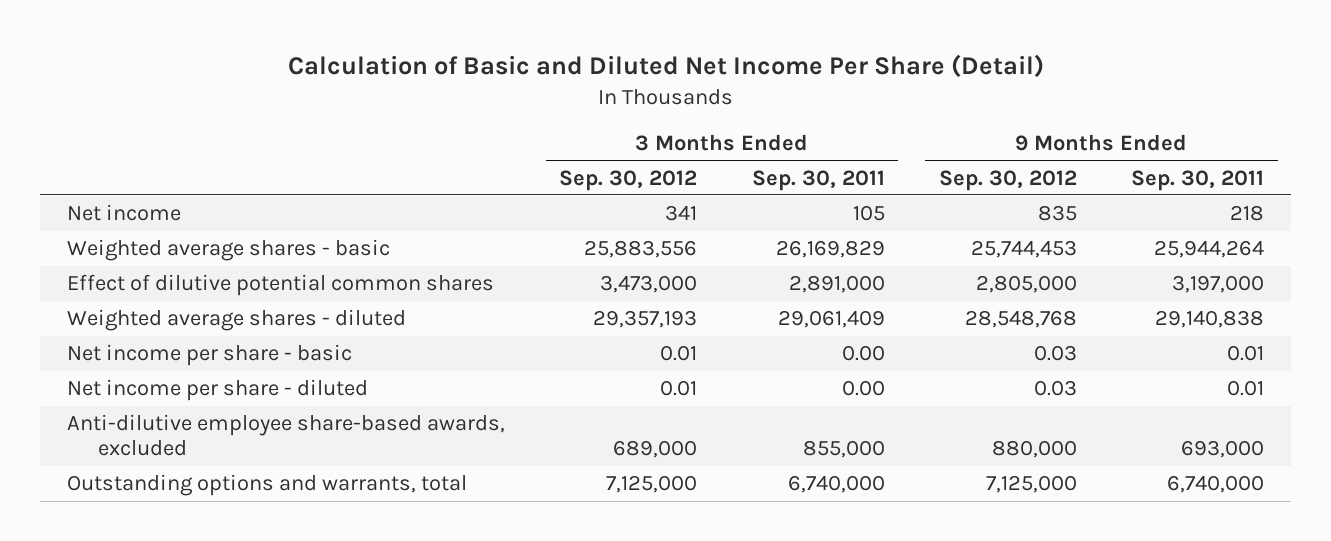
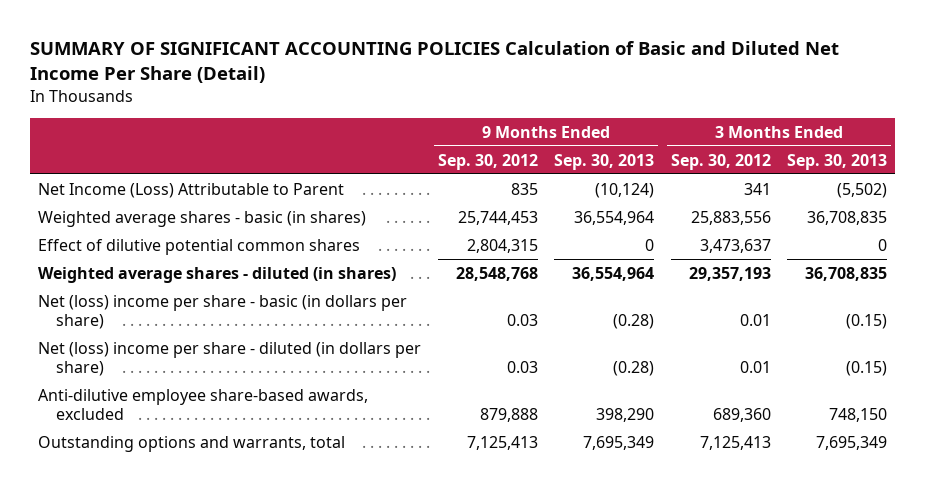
- Calculation of Basic and Diluted Net Income Per Share (Detail)
+ SUMMARY OF SIGNIFICANT ACCOUNTING POLICIES Calculation of Basic and Diluted Net Income Per Share (Detail)
- | 3 Months Ended Sep. 30, 2012 | 3 Months Ended Sep. 30, 2011 | 9 Months Ended Sep. 30, 2012 | 9 Months Ended Sep. 30, 2011
+ | 9 Months Ended Sep. 30, 2012 | 9 Months Ended Sep. 30, 2013 | 3 Months Ended Sep. 30, 2012 | 3 Months Ended Sep. 30, 2013
- Net income | 341 | 105 | 835 | 218
- Weighted average shares - basic | 25,883,556 | 26,169,829 | 25,744,453 | 25,944,264
- Effect of dilutive potential common shares | 3,473,000 | 2,891,000 | 2,805,000 | 3,197,000
- Weighted average shares - diluted | 29,357,193 | 29,061,409 | 28,548,768 | 29,140,838
- Net income per share - basic | 0.01 | 0.00 | 0.03 | 0.01
- Net income per share - diluted | 0.01 | 0.00 | 0.03 | 0.01
- Anti-dilutive employee share-based awards, excluded | 689,000 | 855,000 | 880,000 | 693,000
- Outstanding options and warrants, total | 7,125,000 | 6,740,000 | 7,125,000 | 6,740,000
+ Net Income (Loss) Attributable to Parent | 835 | (10,124) | 341 | (5,502)
+ Weighted average shares - basic (in shares) | 25,744,453 | 36,554,964 | 25,883,556 | 36,708,835
+ Effect of dilutive potential common shares | 2,804,315 | 0 | 3,473,637 | 0
+ Weighted average shares - diluted (in shares) | 28,548,768 | 36,554,964 | 29,357,193 | 36,708,835
+ Net (loss) income per share - basic (in dollars per share) | 0.03 | (0.28) | 0.01 | (0.15)
+ Net (loss) income per share - diluted (in dollars per share) | 0.03 | (0.28) | 0.01 | (0.15)
+ Anti-dilutive employee share-based awards, excluded | 879,888 | 398,290 | 689,360 | 748,150
+ Outstanding options and warrants, total | 7,125,413 | 7,695,349 | 7,125,413 | 7,695,349

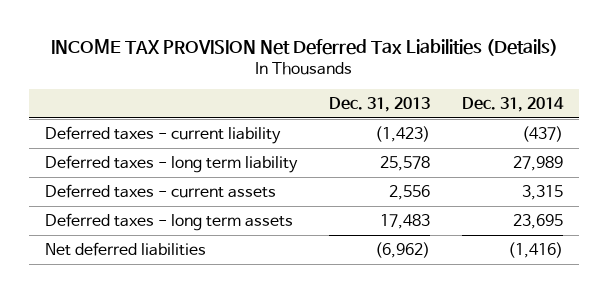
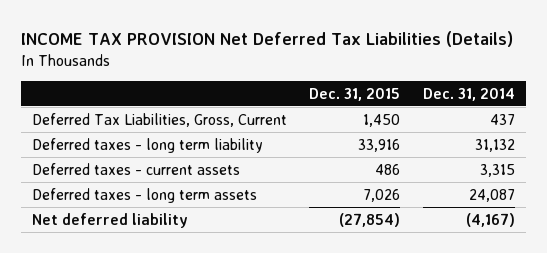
- | Dec. 31, 2013 | Dec. 31, 2014
+ | Dec. 31, 2015 | Dec. 31, 2014
- Deferred taxes - current liability | (1,423) | (437)
- Deferred taxes - long term liability | 25,578 | 27,989
+ Deferred Tax Liabilities, Gross, Current | 1,450 | 437
+ Deferred taxes - long term liability | 33,916 | 31,132
- Deferred taxes - long term assets | 17,483 | 23,695
- Net deferred liabilities | (6,962) | (1,416)
+ Deferred taxes - long term assets | 7,026 | 24,087
+ Net deferred liability | (27,854) | (4,167)

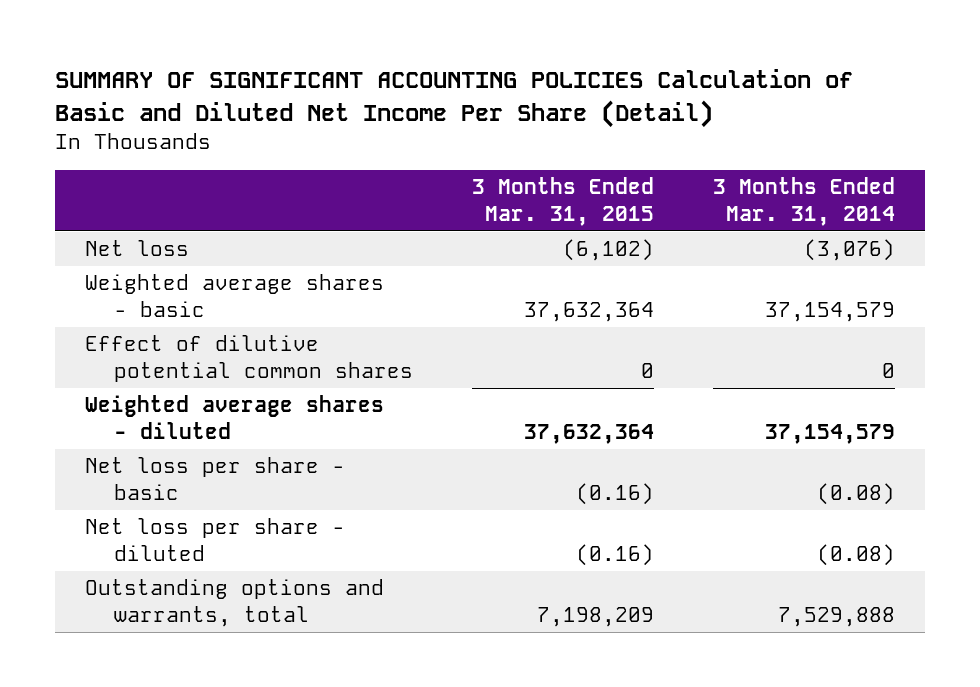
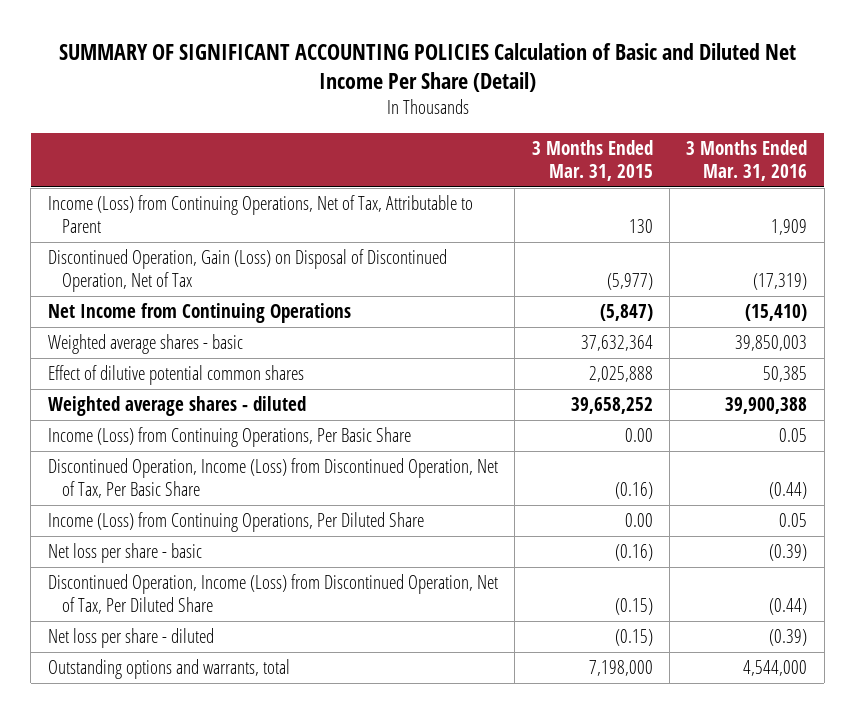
- | 3 Months Ended Mar. 31, 2015 | 3 Months Ended Mar. 31, 2014
+ | 3 Months Ended Mar. 31, 2015 | 3 Months Ended Mar. 31, 2016
- Net loss | (6,102) | (3,076)
+ Income (Loss) from Continuing Operations, Net of Tax, Attributable to Parent | 130 | 1,909
+ Discontinued Operation, Gain (Loss) on Disposal of Discontinued Operation, Net of Tax | (5,977) | (17,319)
+ Net Income from Continuing Operations | (5,847) | (15,410)
- Effect of dilutive potential common shares | 0 | 0
- Weighted average shares - diluted | 37,632,364 | 37,154,579
+ Effect of dilutive potential common shares | 2,025,888 | 50,385
+ Weighted average shares - diluted | 39,658,252 | 39,900,388
+ Income (Loss) from Continuing Operations, Per Basic Share | 0.00 | 0.05
+ Discontinued Operation, Income (Loss) from Discontinued Operation, Net of Tax, Per Basic Share | (0.16) | (0.44)
+ Income (Loss) from Continuing Operations, Per Diluted Share | 0.00 | 0.05
- Net loss per share - diluted | (0.16) | (0.08)
- Outstanding options and warrants, total | 7,198,209 | 7,529,888
+ Discontinued Operation, Income (Loss) from Discontinued Operation, Net of Tax, Per Diluted Share | (0.15) | (0.44)
+ Net loss per share - diluted | (0.15) | (0.39)
+ Outstanding options and warrants, total | 7,198,000 | 4,544,000

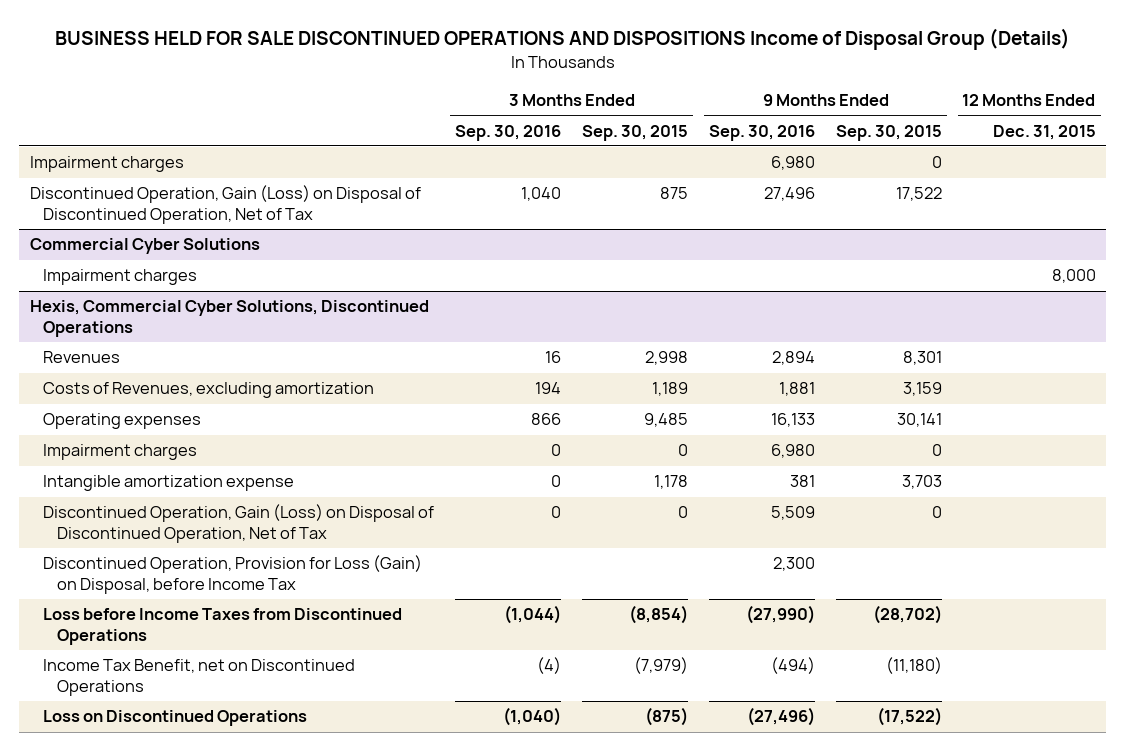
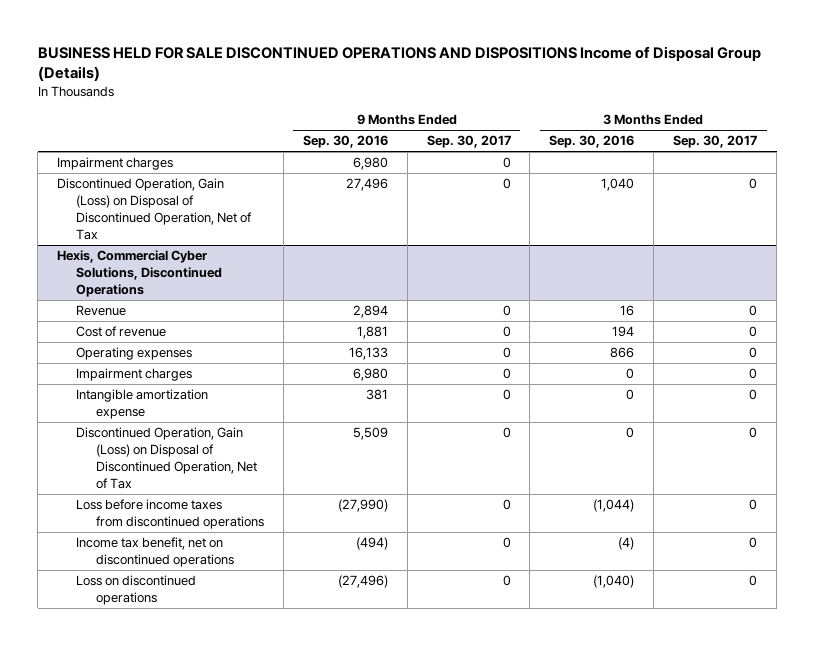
- | 3 Months Ended Sep. 30, 2016 | 3 Months Ended Sep. 30, 2015 | 9 Months Ended Sep. 30, 2016 | 9 Months Ended Sep. 30, 2015 | 12 Months Ended Dec. 31, 2015
+ | 9 Months Ended Sep. 30, 2016 | 9 Months Ended Sep. 30, 2017 | 3 Months Ended Sep. 30, 2016 | 3 Months Ended Sep. 30, 2017
- Commercial Cyber Solutions
- Impairment charges | | | | | 8,000
@ Hexis, Commercial Cyber Solutions, Discontinued Operations
- Revenues | 16 | 2,998 | 2,894 | 8,301 |
- Costs of Revenues, excluding amortization | 194 | 1,189 | 1,881 | 3,159 |
+ Revenue | 2,894 | 0 | 16 | 0
+ Cost of revenue | 1,881 | 0 | 194 | 0
- Discontinued Operation, Provision for Loss (Gain) on Disposal, before Income Tax | | | 2,300 | |
- Loss before Income Taxes from Discontinued Operations | (1,044) | (8,854) | (27,990) | (28,702) |
- Income Tax Benefit, net on Discontinued Operations | (4) | (7,979) | (494) | (11,180) |
- Loss on Discontinued Operations | (1,040) | (875) | (27,496) | (17,522) |
+ Loss before income taxes from discontinued operations | (27,990) | 0 | (1,044) | 0
+ Income tax benefit, net on discontinued operations | (494) | 0 | (4) | 0
+ Loss on discontinued operations | (27,496) | 0 | (1,040) | 0

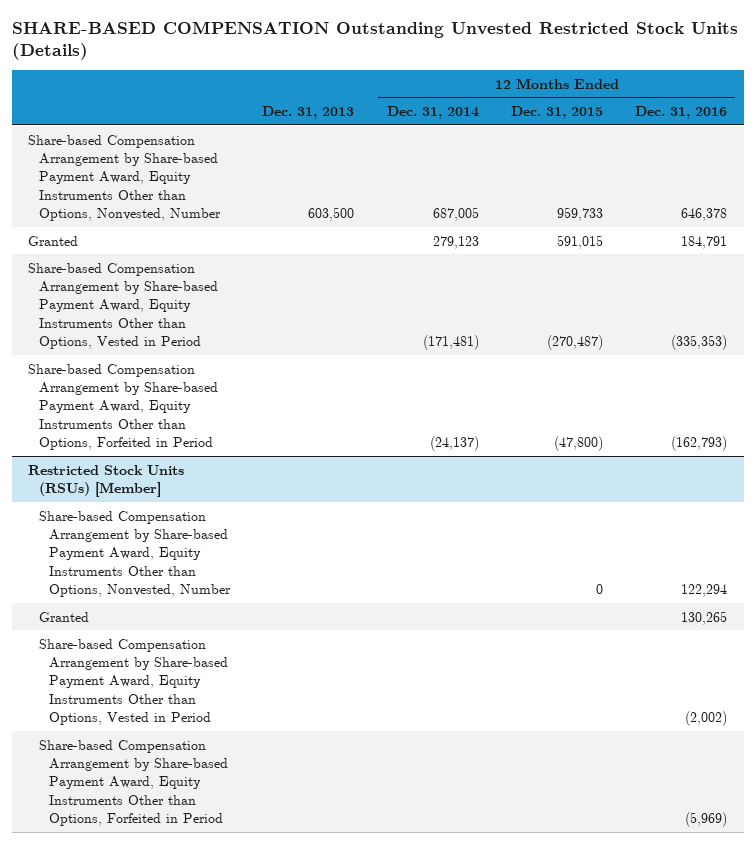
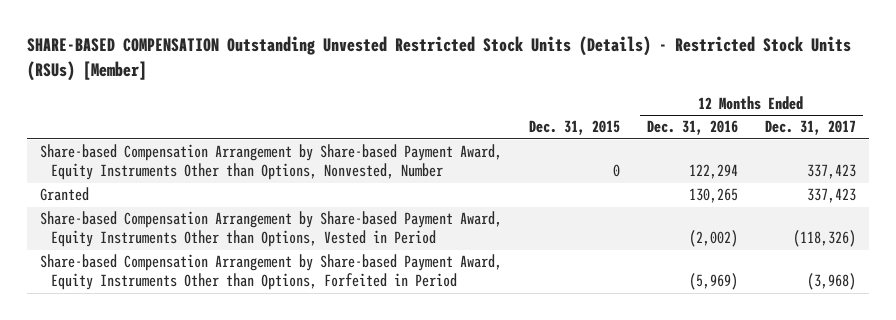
- SHARE-BASED COMPENSATION Outstanding Unvested Restricted Stock Units (Details)
+ SHARE-BASED COMPENSATION Outstanding Unvested Restricted Stock Units (Details) - Restricted Stock Units (RSUs) [Member]
- | Dec. 31, 2013 | 12 Months Ended Dec. 31, 2014 | 12 Months Ended Dec. 31, 2015 | 12 Months Ended Dec. 31, 2016
+ | Dec. 31, 2015 | 12 Months Ended Dec. 31, 2016 | 12 Months Ended Dec. 31, 2017
- Share-based Compensation Arrangement by Share-based Payment Award, Equity Instruments Other than Options, Nonvested, Number | 603,500 | 687,005 | 959,733 | 646,378
- Granted | | 279,123 | 591,015 | 184,791
- Share-based Compensation Arrangement by Share-based Payment Award, Equity Instruments Other than Options, Vested in Period | | (171,481) | (270,487) | (335,353)
- Share-based Compensation Arrangement by Share-based Payment Award, Equity Instruments Other than Options, Forfeited in Period | | (24,137) | (47,800) | (162,793)
- Restricted Stock Units (RSUs) [Member]

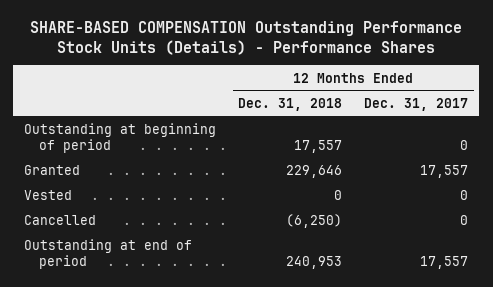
- SHARE-BASED COMPENSATION Outstanding Unvested Restricted Stock Units (Details) - Restricted Stock Units (RSUs) [Member]
+ SHARE-BASED COMPENSATION Outstanding Performance Stock Units (Details) - Performance Shares
- | Dec. 31, 2015 | 12 Months Ended Dec. 31, 2016 | 12 Months Ended Dec. 31, 2017
+ | 12 Months Ended Dec. 31, 2018 | 12 Months Ended Dec. 31, 2017
- Share-based Compensation Arrangement by Share-based Payment Award, Equity Instruments Other than Options, Nonvested, Number | 0 | 122,294 | 337,423
- Granted | | 130,265 | 337,423
- Share-based Compensation Arrangement by Share-based Payment Award, Equity Instruments Other than Options, Vested in Period | | (2,002) | (118,326)
- Share-based Compensation Arrangement by Share-based Payment Award, Equity Instruments Other than Options, Forfeited in Period | | (5,969) | (3,968)
+ Outstanding at beginning of period | 17,557 | 0
+ Granted | 229,646 | 17,557
+ Vested | 0 | 0
+ Cancelled | (6,250) | 0
+ Outstanding at end of period | 240,953 | 17,557

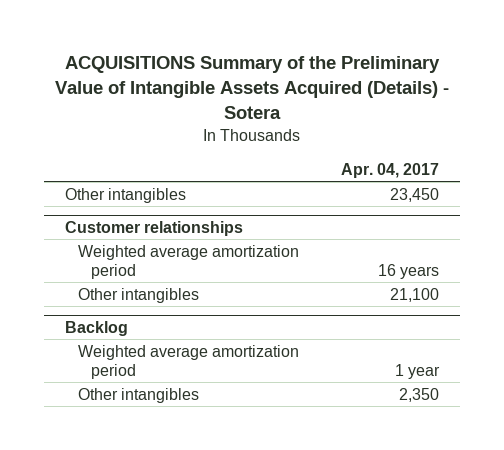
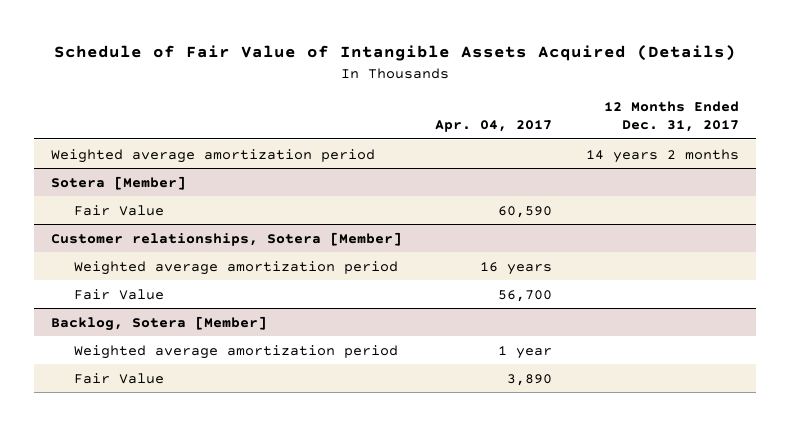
- ACQUISITIONS Summary of the Preliminary Value of Intangible Assets Acquired (Details) - Sotera
+ Schedule of Fair Value of Intangible Assets Acquired (Details)
- | Apr. 04, 2017
+ | Apr. 04, 2017 | 12 Months Ended Dec. 31, 2017
- Other intangibles | 23,450
- Customer relationships
+ Weighted average amortization period | | 14 years 2 months
+ Sotera [Member]
+ Fair Value | 60,590 |
+ Customer relationships, Sotera [Member]
- Other intangibles | 21,100
- Backlog
+ Fair Value | 56,700 |
+ Backlog, Sotera [Member]
- Other intangibles | 2,350
+ Fair Value | 3,890 |

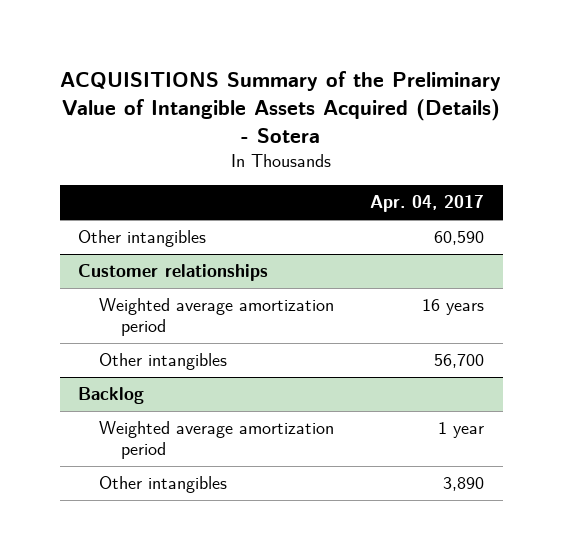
- Schedule of Fair Value of Intangible Assets Acquired (Details)
+ ACQUISITIONS Summary of the Preliminary Value of Intangible Assets Acquired (Details) - Sotera
- | Apr. 04, 2017 | 12 Months Ended Dec. 31, 2017
+ | Apr. 04, 2017
- Weighted average amortization period | | 14 years 2 months
- Sotera [Member]
- Fair Value | 60,590 |
- Customer relationships, Sotera [Member]
+ Other intangibles | 60,590
+ Customer relationships
- Fair Value | 56,700 |
- Backlog, Sotera [Member]
+ Other intangibles | 56,700
+ Backlog
- Fair Value | 3,890 |
+ Other intangibles | 3,890

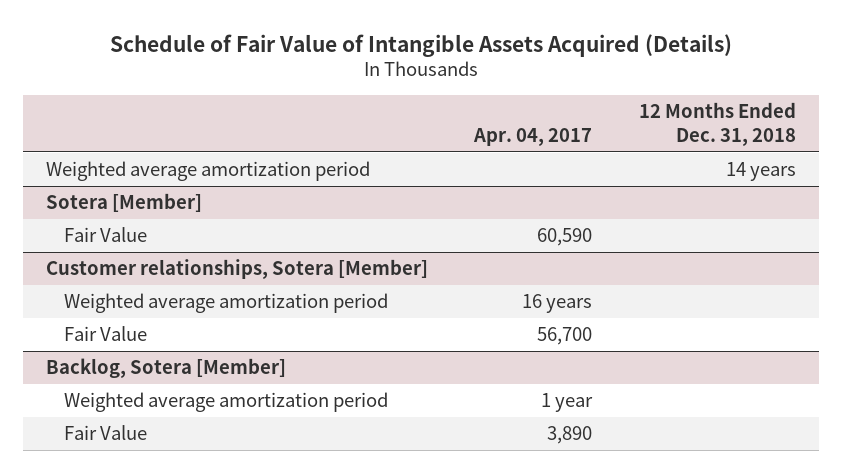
- ACQUISITIONS Summary of the Preliminary Value of Intangible Assets Acquired (Details) - Sotera
+ Schedule of Fair Value of Intangible Assets Acquired (Details)
- | Apr. 04, 2017
+ | Apr. 04, 2017 | 12 Months Ended Dec. 31, 2018
- Other intangibles | 60,590
- Customer relationships
+ Weighted average amortization period | | 14 years
+ Sotera [Member]
+ Fair Value | 60,590 |
+ Customer relationships, Sotera [Member]
- Other intangibles | 56,700
- Backlog
+ Fair Value | 56,700 |
+ Backlog, Sotera [Member]
- Other intangibles | 3,890
+ Fair Value | 3,890 |

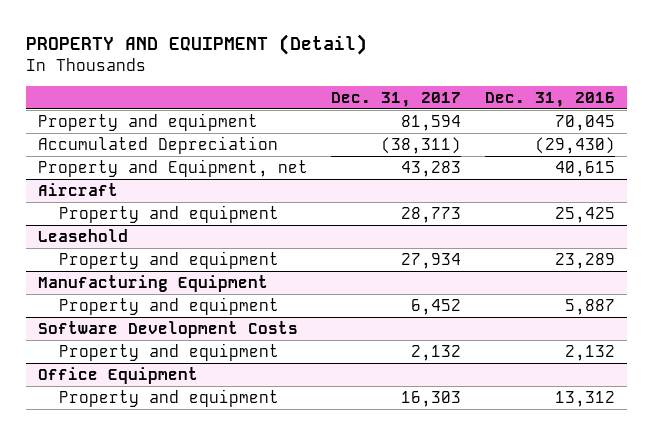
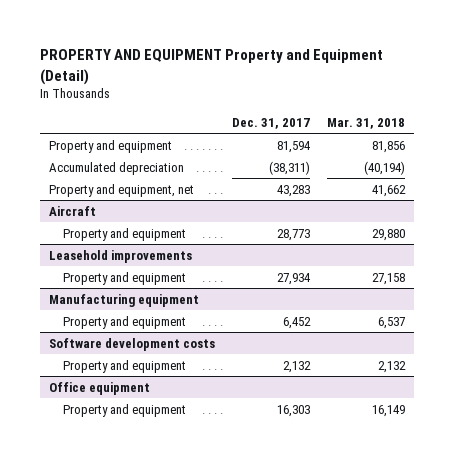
- PROPERTY AND EQUIPMENT (Detail)
+ PROPERTY AND EQUIPMENT Property and Equipment (Detail)
- | Dec. 31, 2017 | Dec. 31, 2016
+ | Dec. 31, 2017 | Mar. 31, 2018
- Accumulated Depreciation | (38,311) | (29,430)
- Property and Equipment, net | 43,283 | 40,615
+ Accumulated depreciation | (38,311) | (40,194)
+ Property and equipment, net | 43,283 | 41,662
- Leasehold
+ Leasehold improvements
- Manufacturing Equipment
+ Manufacturing equipment
- Software Development Costs
+ Software development costs
- Office Equipment
+ Office equipment

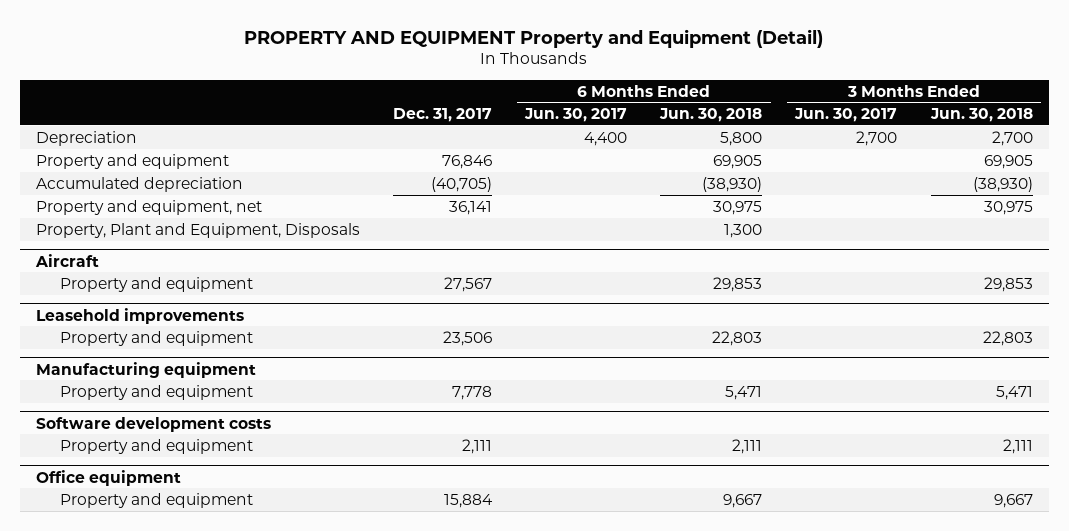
- | Dec. 31, 2017 | Mar. 31, 2018
+ | Dec. 31, 2017 | 6 Months Ended Jun. 30, 2017 | 6 Months Ended Jun. 30, 2018 | 3 Months Ended Jun. 30, 2017 | 3 Months Ended Jun. 30, 2018
- Property and equipment | 81,594 | 81,856
- Accumulated depreciation | (38,311) | (40,194)
- Property and equipment, net | 43,283 | 41,662
+ Depreciation | | 4,400 | 5,800 | 2,700 | 2,700
+ Property and equipment | 76,846 | | 69,905 | | 69,905
+ Accumulated depreciation | (40,705) | | (38,930) | | (38,930)
+ Property and equipment, net | 36,141 | | 30,975 | | 30,975
+ Property, Plant and Equipment, Disposals | | | 1,300 | |
@ Aircraft
- Property and equipment | 28,773 | 29,880
+ Property and equipment | 27,567 | | 29,853 | | 29,853
@ Leasehold improvements
- Property and equipment | 27,934 | 27,158
+ Property and equipment | 23,506 | | 22,803 | | 22,803
@ Manufacturing equipment
- Property and equipment | 6,452 | 6,537
+ Property and equipment | 7,778 | | 5,471 | | 5,471
@ Software development costs
- Property and equipment | 2,132 | 2,132
+ Property and equipment | 2,111 | | 2,111 | | 2,111
@ Office equipment
- Property and equipment | 16,303 | 16,149
+ Property and equipment | 15,884 | | 9,667 | | 9,667

